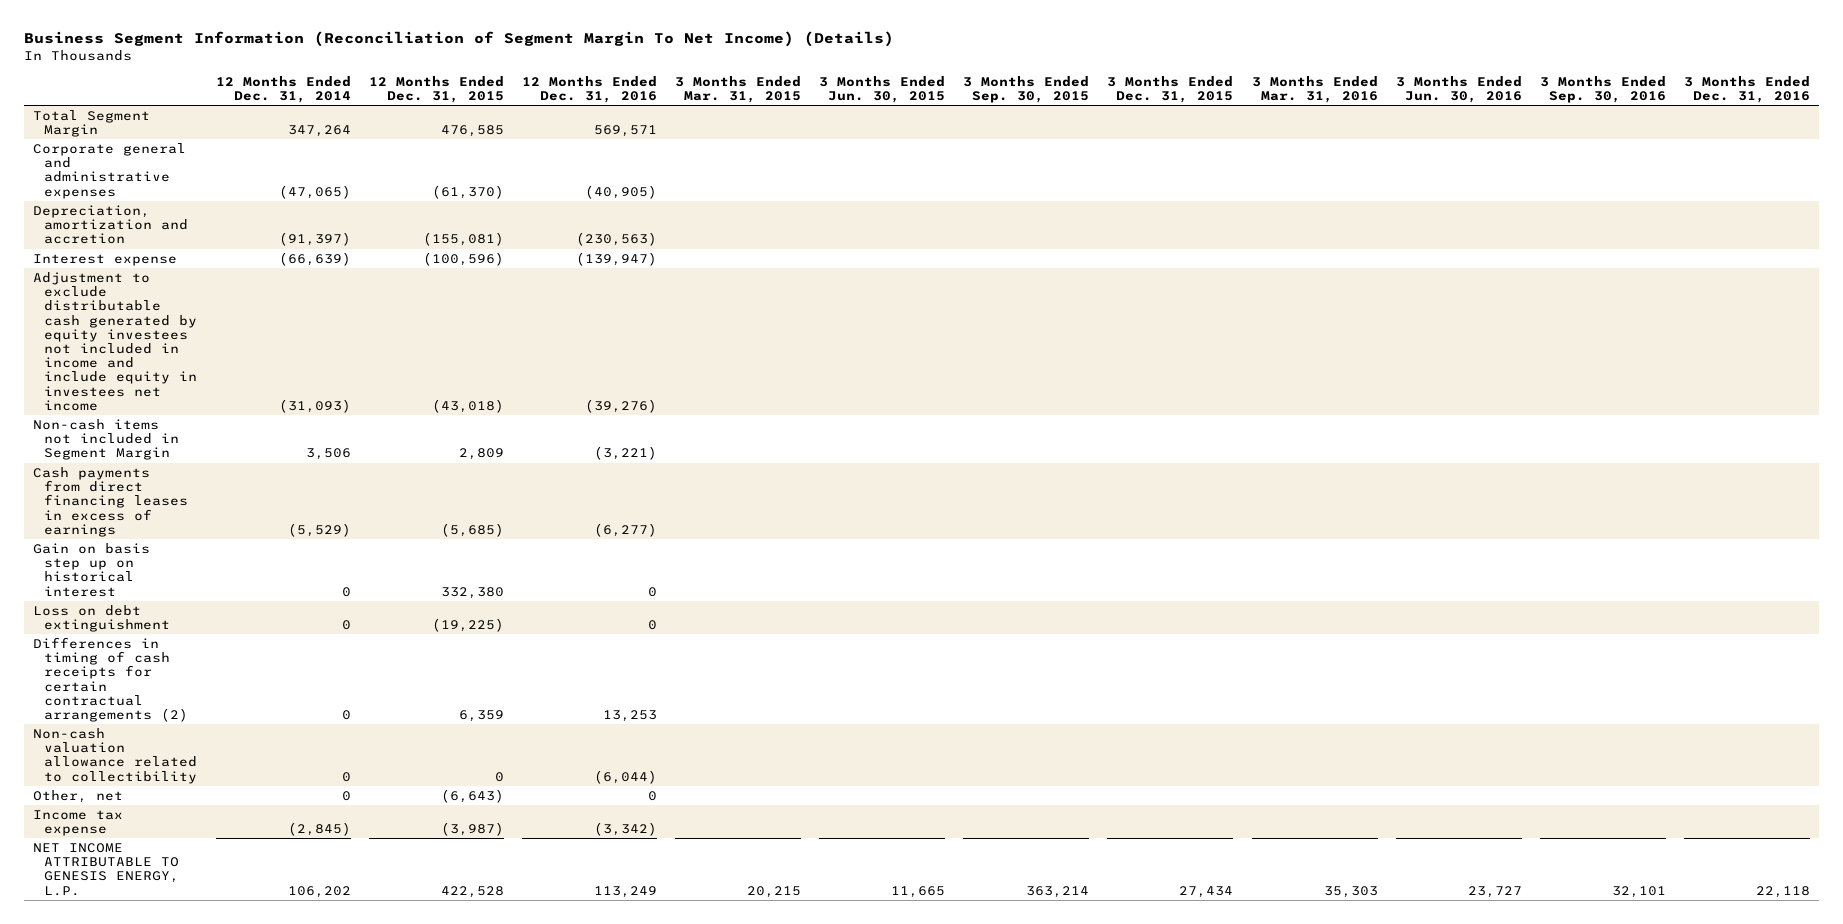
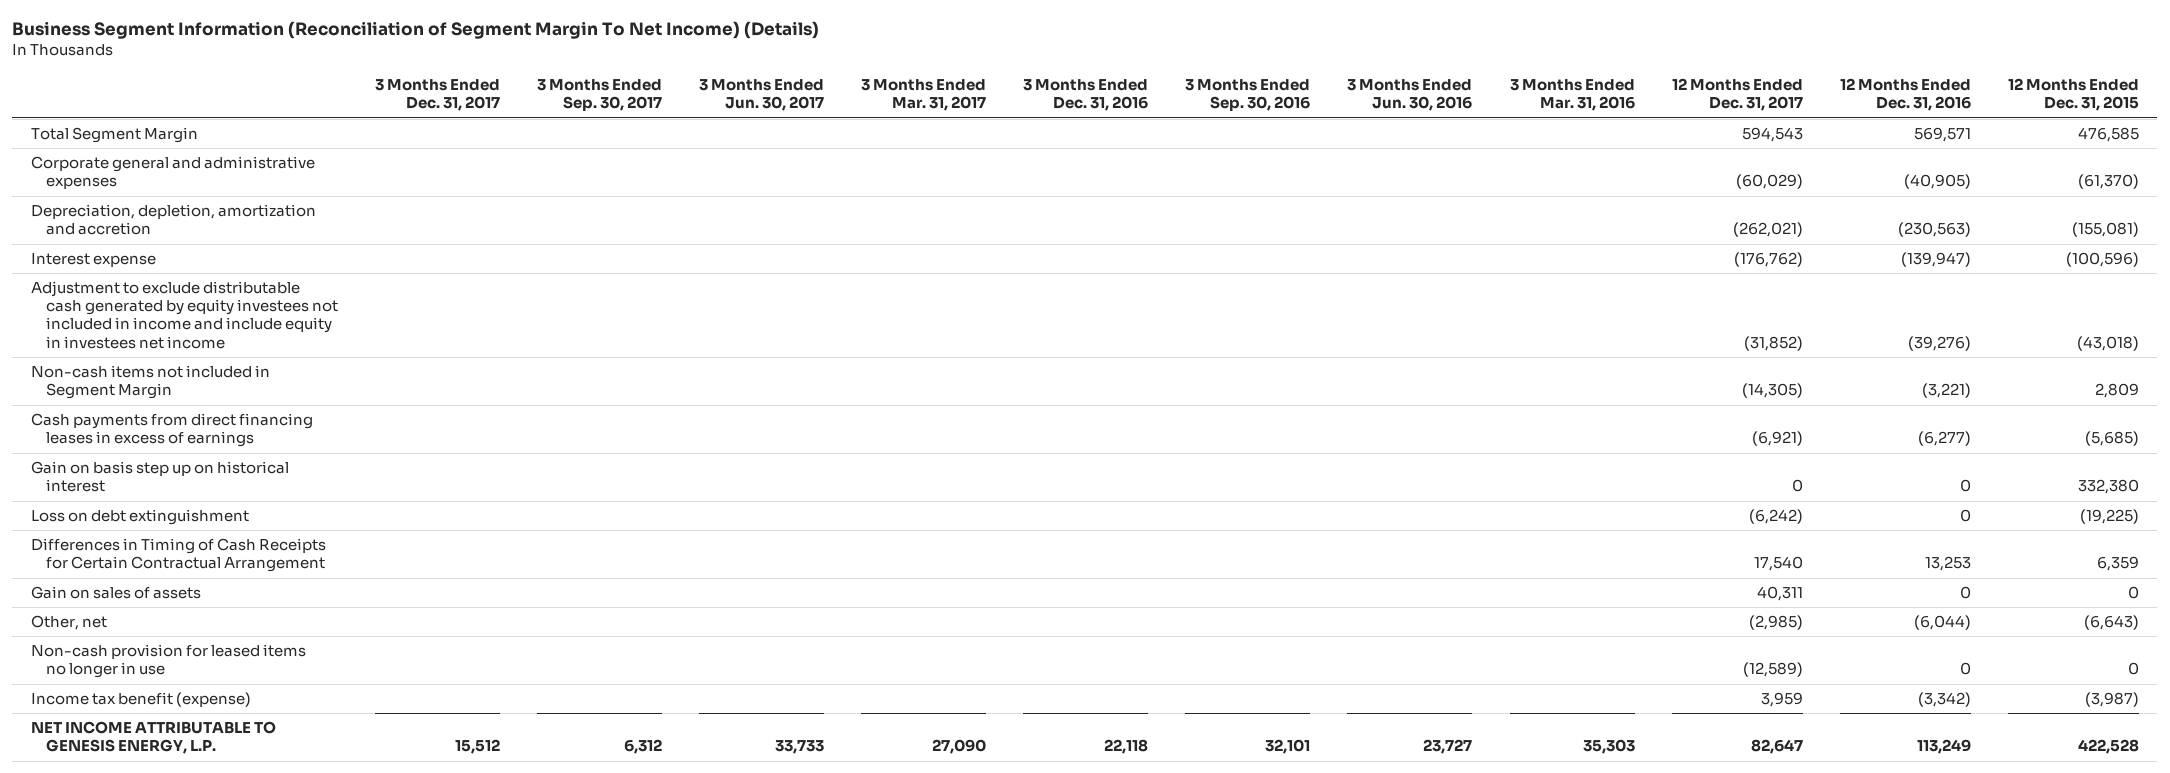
- | 12 Months Ended Dec. 31, 2014 | 12 Months Ended Dec. 31, 2015 | 12 Months Ended Dec. 31, 2016 | 3 Months Ended Mar. 31, 2015 | 3 Months Ended Jun. 30, 2015 | 3 Months Ended Sep. 30, 2015 | 3 Months Ended Dec. 31, 2015 | 3 Months Ended Mar. 31, 2016 | 3 Months Ended Jun. 30, 2016 | 3 Months Ended Sep. 30, 2016 | 3 Months Ended Dec. 31, 2016
+ | 3 Months Ended Dec. 31, 2017 | 3 Months Ended Sep. 30, 2017 | 3 Months Ended Jun. 30, 2017 | 3 Months Ended Mar. 31, 2017 | 3 Months Ended Dec. 31, 2016 | 3 Months Ended Sep. 30, 2016 | 3 Months Ended Jun. 30, 2016 | 3 Months Ended Mar. 31, 2016 | 12 Months Ended Dec. 31, 2017 | 12 Months Ended Dec. 31, 2016 | 12 Months Ended Dec. 31, 2015
- Depreciation, amortization and accretion | (91,397) | (155,081) | (230,563) | | | | | | | |
+ Depreciation, depletion, amortization and accretion | | | | | | | | | (262,021) | (230,563) | (155,081)
- Differences in timing of cash receipts for certain contractual arrangements (2) | 0 | 6,359 | 13,253 | | | | | | | |
- Non-cash valuation allowance related to collectibility | 0 | 0 | (6,044) | | | | | | | |
- Other, net | 0 | (6,643) | 0 | | | | | | | |
- Income tax expense | (2,845) | (3,987) | (3,342) | | | | | | | |
+ Differences in Timing of Cash Receipts for Certain Contractual Arrangement | | | | | | | | | 17,540 | 13,253 | 6,359
+ Gain on sales of assets | | | | | | | | | 40,311 | 0 | 0
+ Other, net | | | | | | | | | (2,985) | (6,044) | (6,643)
+ Non-cash provision for leased items no longer in use | | | | | | | | | (12,589) | 0 | 0
+ Income tax benefit (expense) | | | | | | | | | 3,959 | (3,342) | (3,987)

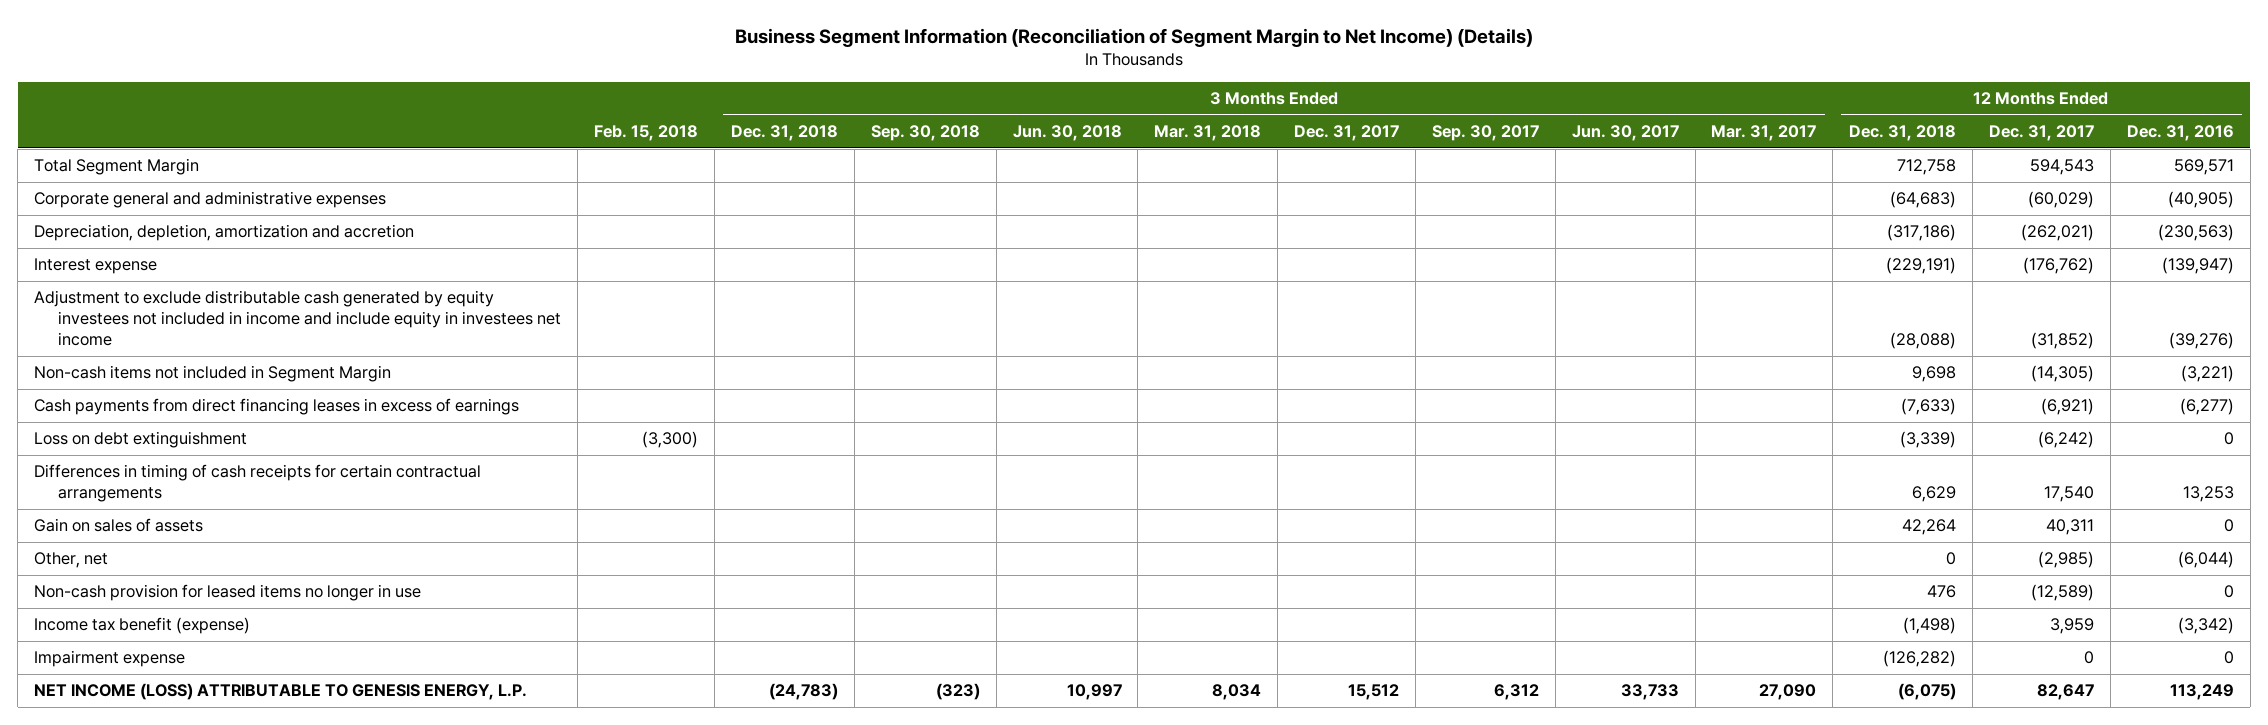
- Business Segment Information (Reconciliation of Segment Margin To Net Income) (Details)
+ Business Segment Information (Reconciliation of Segment Margin to Net Income) (Details)
- | 3 Months Ended Dec. 31, 2017 | 3 Months Ended Sep. 30, 2017 | 3 Months Ended Jun. 30, 2017 | 3 Months Ended Mar. 31, 2017 | 3 Months Ended Dec. 31, 2016 | 3 Months Ended Sep. 30, 2016 | 3 Months Ended Jun. 30, 2016 | 3 Months Ended Mar. 31, 2016 | 12 Months Ended Dec. 31, 2017 | 12 Months Ended Dec. 31, 2016 | 12 Months Ended Dec. 31, 2015
+ | Feb. 15, 2018 | 3 Months Ended Dec. 31, 2018 | 3 Months Ended Sep. 30, 2018 | 3 Months Ended Jun. 30, 2018 | 3 Months Ended Mar. 31, 2018 | 3 Months Ended Dec. 31, 2017 | 3 Months Ended Sep. 30, 2017 | 3 Months Ended Jun. 30, 2017 | 3 Months Ended Mar. 31, 2017 | 12 Months Ended Dec. 31, 2018 | 12 Months Ended Dec. 31, 2017 | 12 Months Ended Dec. 31, 2016
- Gain on basis step up on historical interest | | | | | | | | | 0 | 0 | 332,380
- Differences in Timing of Cash Receipts for Certain Contractual Arrangement | | | | | | | | | 17,540 | 13,253 | 6,359
+ Differences in timing of cash receipts for certain contractual arrangements | | | | | | | | | | 6,629 | 17,540 | 13,253
- NET INCOME ATTRIBUTABLE TO GENESIS ENERGY, L.P. | 15,512 | 6,312 | 33,733 | 27,090 | 22,118 | 32,101 | 23,727 | 35,303 | 82,647 | 113,249 | 422,528
+ Impairment expense | | | | | | | | | | (126,282) | 0 | 0
+ NET INCOME (LOSS) ATTRIBUTABLE TO GENESIS ENERGY, L.P. | | (24,783) | (323) | 10,997 | 8,034 | 15,512 | 6,312 | 33,733 | 27,090 | (6,075) | 82,647 | 113,249

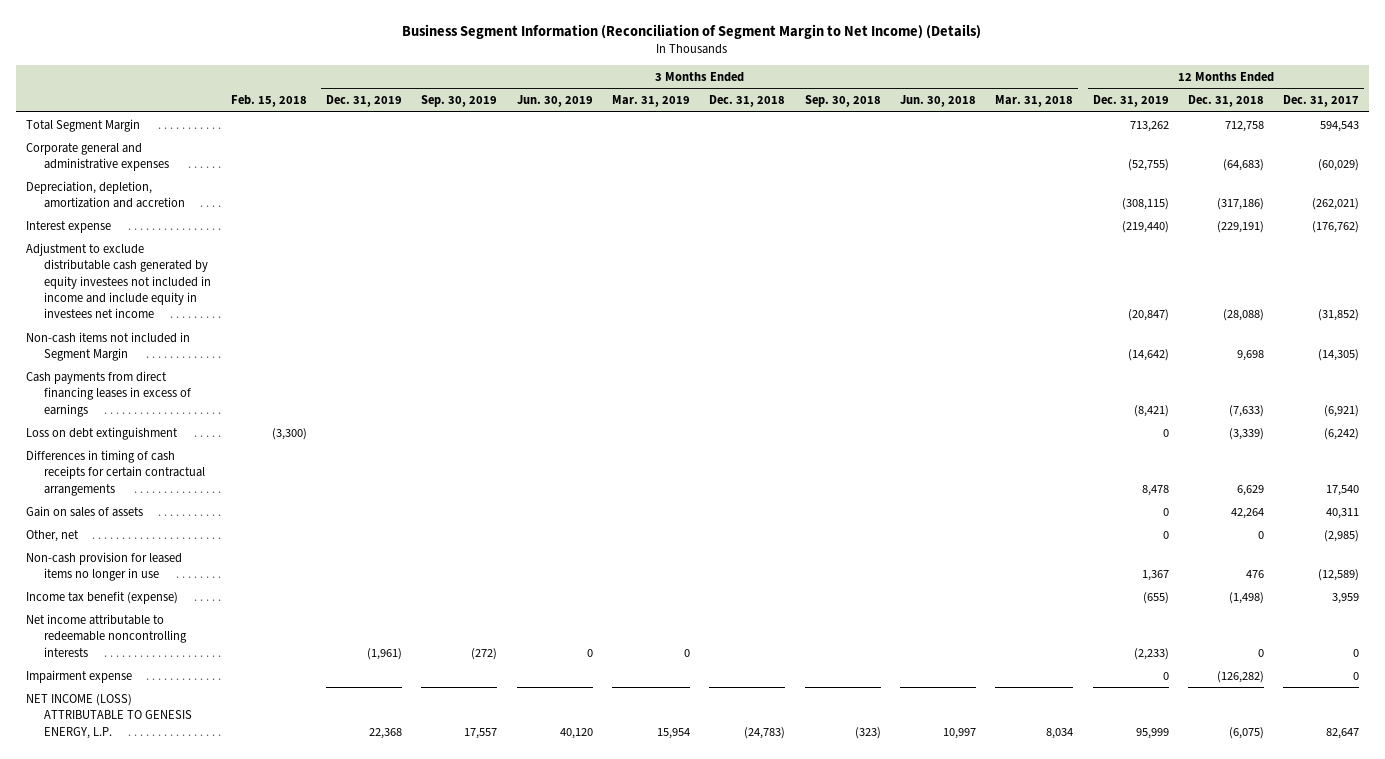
- | Feb. 15, 2018 | 3 Months Ended Dec. 31, 2018 | 3 Months Ended Sep. 30, 2018 | 3 Months Ended Jun. 30, 2018 | 3 Months Ended Mar. 31, 2018 | 3 Months Ended Dec. 31, 2017 | 3 Months Ended Sep. 30, 2017 | 3 Months Ended Jun. 30, 2017 | 3 Months Ended Mar. 31, 2017 | 12 Months Ended Dec. 31, 2018 | 12 Months Ended Dec. 31, 2017 | 12 Months Ended Dec. 31, 2016
+ | Feb. 15, 2018 | 3 Months Ended Dec. 31, 2019 | 3 Months Ended Sep. 30, 2019 | 3 Months Ended Jun. 30, 2019 | 3 Months Ended Mar. 31, 2019 | 3 Months Ended Dec. 31, 2018 | 3 Months Ended Sep. 30, 2018 | 3 Months Ended Jun. 30, 2018 | 3 Months Ended Mar. 31, 2018 | 12 Months Ended Dec. 31, 2019 | 12 Months Ended Dec. 31, 2018 | 12 Months Ended Dec. 31, 2017
+ Net income attributable to redeemable noncontrolling interests | | (1,961) | (272) | 0 | 0 | | | | | (2,233) | 0 | 0

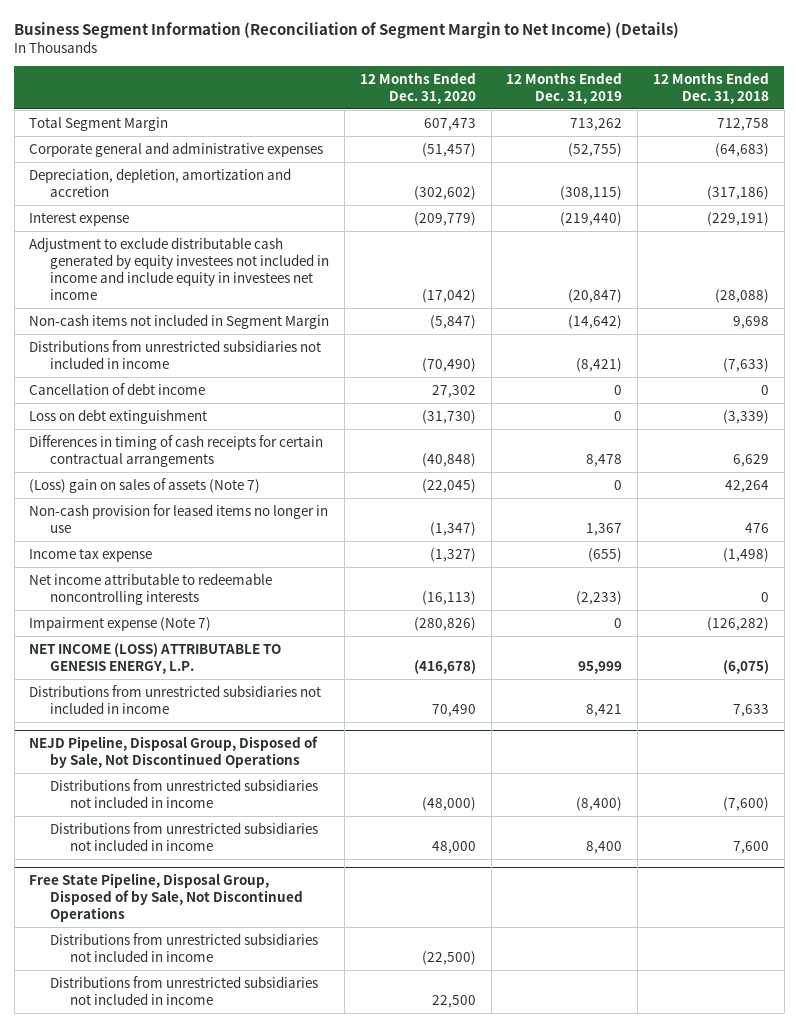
- | Feb. 15, 2018 | 3 Months Ended Dec. 31, 2019 | 3 Months Ended Sep. 30, 2019 | 3 Months Ended Jun. 30, 2019 | 3 Months Ended Mar. 31, 2019 | 3 Months Ended Dec. 31, 2018 | 3 Months Ended Sep. 30, 2018 | 3 Months Ended Jun. 30, 2018 | 3 Months Ended Mar. 31, 2018 | 12 Months Ended Dec. 31, 2019 | 12 Months Ended Dec. 31, 2018 | 12 Months Ended Dec. 31, 2017
+ | 12 Months Ended Dec. 31, 2020 | 12 Months Ended Dec. 31, 2019 | 12 Months Ended Dec. 31, 2018
- Cash payments from direct financing leases in excess of earnings | | | | | | | | | | (8,421) | (7,633) | (6,921)
+ Distributions from unrestricted subsidiaries not included in income | (70,490) | (8,421) | (7,633)
+ Cancellation of debt income | 27,302 | 0 | 0
- Gain on sales of assets | | | | | | | | | | 0 | 42,264 | 40,311
- Other, net | | | | | | | | | | 0 | 0 | (2,985)
+ (Loss) gain on sales of assets (Note 7) | (22,045) | 0 | 42,264
- Income tax benefit (expense) | | | | | | | | | | (655) | (1,498) | 3,959
+ Income tax expense | (1,327) | (655) | (1,498)
- Impairment expense | | | | | | | | | | 0 | (126,282) | 0
+ Impairment expense (Note 7) | (280,826) | 0 | (126,282)
+ Distributions from unrestricted subsidiaries not included in income | 70,490 | 8,421 | 7,633
+ NEJD Pipeline, Disposal Group, Disposed of by Sale, Not Discontinued Operations
+ Distributions from unrestricted subsidiaries not included in income | (48,000) | (8,400) | (7,600)
+ Distributions from unrestricted subsidiaries not included in income | 48,000 | 8,400 | 7,600
+ Free State Pipeline, Disposal Group, Disposed of by Sale, Not Discontinued Operations
+ Distributions from unrestricted subsidiaries not included in income | (22,500) | |
+ Distributions from unrestricted subsidiaries not included in income | 22,500 | |

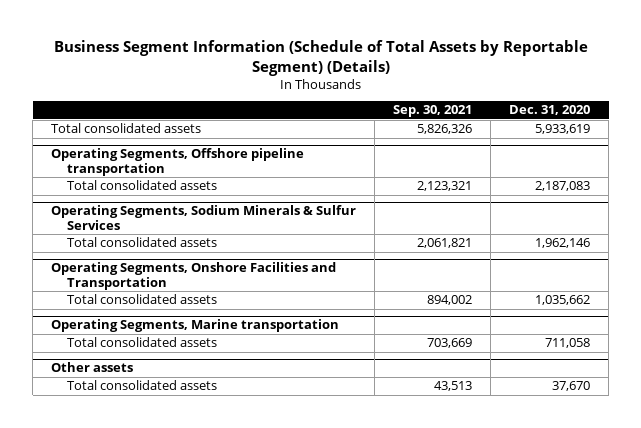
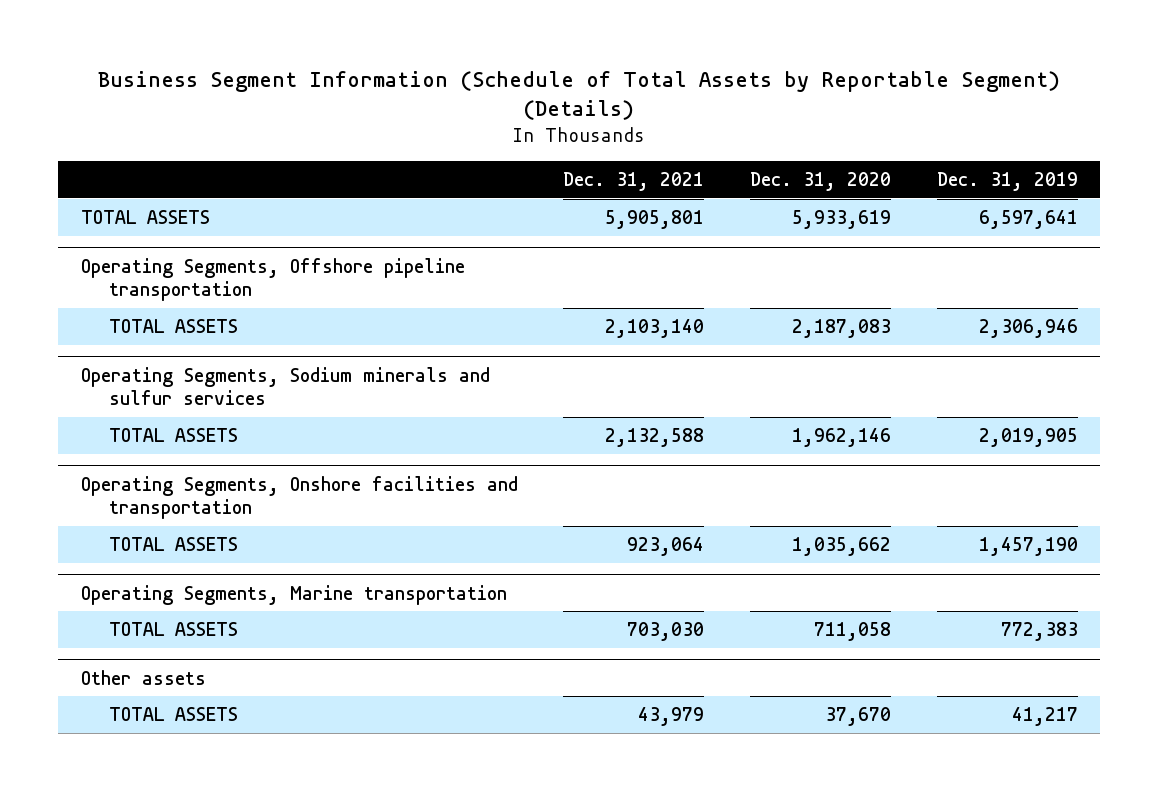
- | Sep. 30, 2021 | Dec. 31, 2020
+ | Dec. 31, 2021 | Dec. 31, 2020 | Dec. 31, 2019
- Total consolidated assets | 5,826,326 | 5,933,619
+ TOTAL ASSETS | 5,905,801 | 5,933,619 | 6,597,641
@ Operating Segments, Offshore pipeline transportation
- Total consolidated assets | 2,123,321 | 2,187,083
- Operating Segments, Sodium Minerals & Sulfur Services
- Total consolidated assets | 2,061,821 | 1,962,146
- Operating Segments, Onshore Facilities and Transportation
- Total consolidated assets | 894,002 | 1,035,662
@ Operating Segments, Offshore pipeline transportation
+ TOTAL ASSETS | 2,103,140 | 2,187,083 | 2,306,946
+ Operating Segments, Sodium minerals and sulfur services
+ TOTAL ASSETS | 2,132,588 | 1,962,146 | 2,019,905
+ Operating Segments, Onshore facilities and transportation
+ TOTAL ASSETS | 923,064 | 1,035,662 | 1,457,190
@ Operating Segments, Marine transportation
- Total consolidated assets | 703,669 | 711,058
+ TOTAL ASSETS | 703,030 | 711,058 | 772,383
@ Other assets
- Total consolidated assets | 43,513 | 37,670
+ TOTAL ASSETS | 43,979 | 37,670 | 41,217

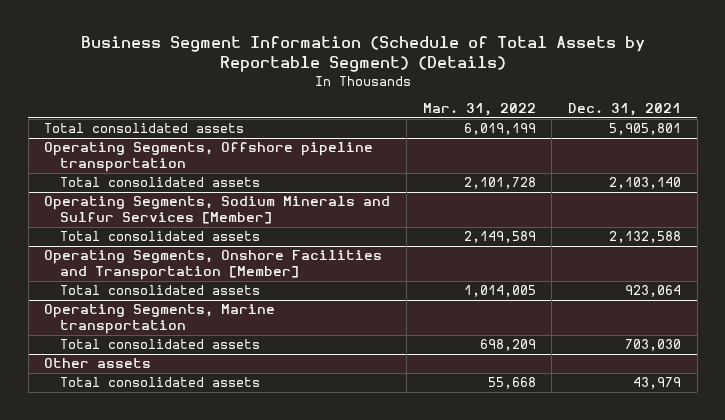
- | Dec. 31, 2021 | Dec. 31, 2020 | Dec. 31, 2019
+ | Mar. 31, 2022 | Dec. 31, 2021
- TOTAL ASSETS | 5,905,801 | 5,933,619 | 6,597,641
+ Total consolidated assets | 6,019,199 | 5,905,801
@ Operating Segments, Offshore pipeline transportation
- TOTAL ASSETS | 2,103,140 | 2,187,083 | 2,306,946
- Operating Segments, Sodium minerals and sulfur services
- TOTAL ASSETS | 2,132,588 | 1,962,146 | 2,019,905
- Operating Segments, Onshore facilities and transportation
- TOTAL ASSETS | 923,064 | 1,035,662 | 1,457,190
@ Operating Segments, Offshore pipeline transportation
+ Total consolidated assets | 2,101,728 | 2,103,140
+ Operating Segments, Sodium Minerals and Sulfur Services [Member]
+ Total consolidated assets | 2,149,589 | 2,132,588
+ Operating Segments, Onshore Facilities and Transportation [Member]
+ Total consolidated assets | 1,014,005 | 923,064
@ Operating Segments, Marine transportation
- TOTAL ASSETS | 703,030 | 711,058 | 772,383
+ Total consolidated assets | 698,209 | 703,030
@ Other assets
- TOTAL ASSETS | 43,979 | 37,670 | 41,217
+ Total consolidated assets | 55,668 | 43,979

